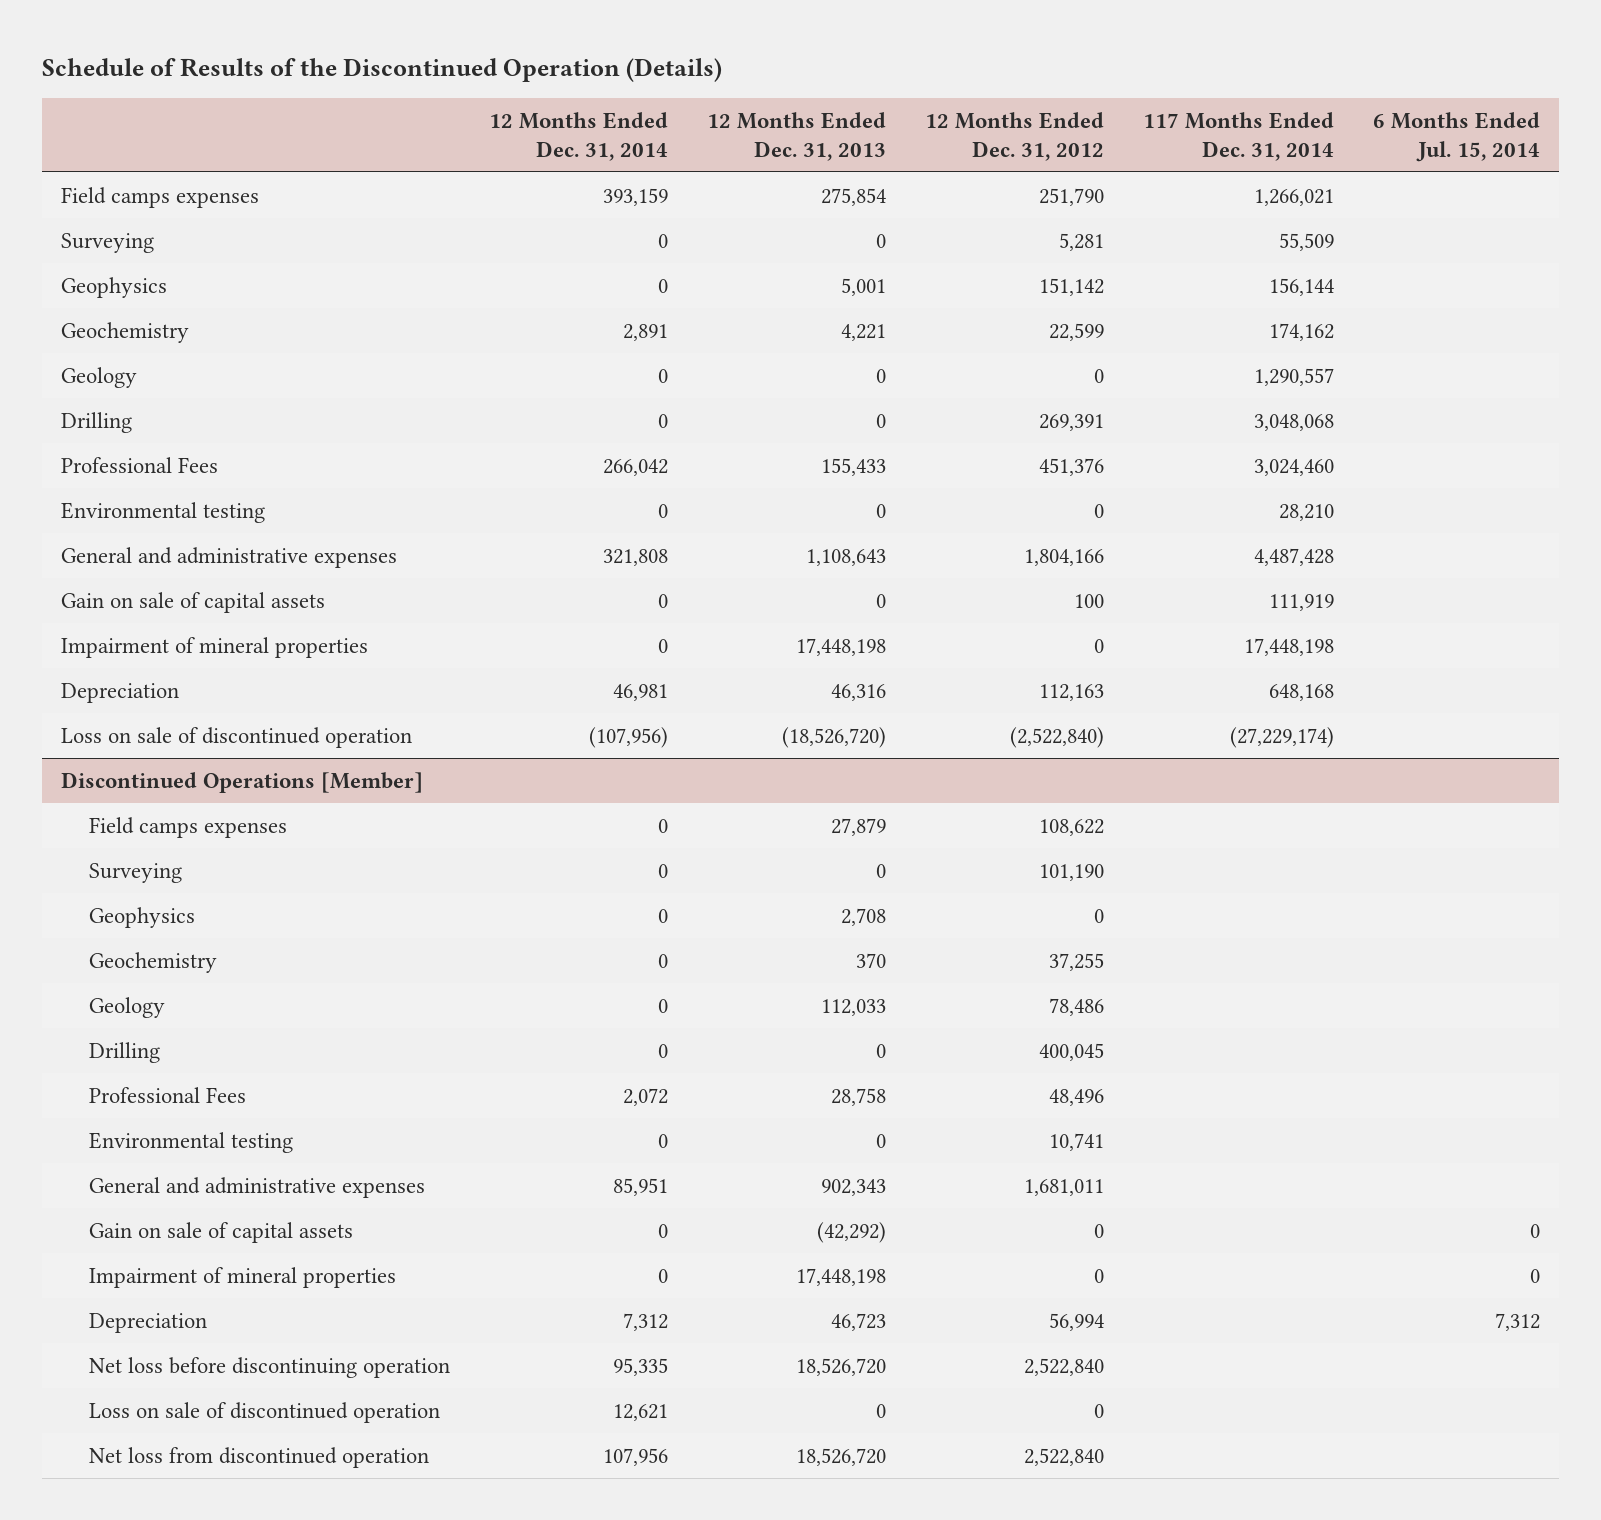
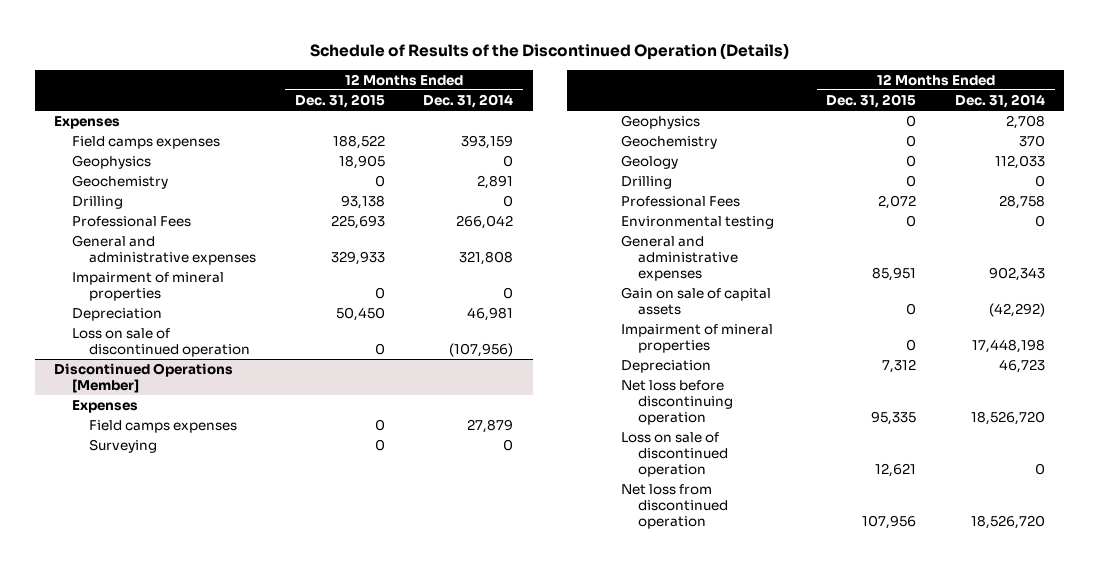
- | 12 Months Ended Dec. 31, 2014 | 12 Months Ended Dec. 31, 2013 | 12 Months Ended Dec. 31, 2012 | 117 Months Ended Dec. 31, 2014 | 6 Months Ended Jul. 15, 2014
+ | 12 Months Ended Dec. 31, 2015 | 12 Months Ended Dec. 31, 2014
+ Expenses
- Surveying | 0 | 0 | 5,281 | 55,509 |
- Geology | 0 | 0 | 0 | 1,290,557 |
- Environmental testing | 0 | 0 | 0 | 28,210 |
- Gain on sale of capital assets | 0 | 0 | 100 | 111,919 |
@ Discontinued Operations [Member]
- Field camps expenses | 0 | 27,879 | 108,622 | |
+ Expenses
+ Field camps expenses | 0 | 27,879
- Geophysics | 0 | 2,708 | 0 | |
- Geochemistry | 0 | 370 | 37,255 | |
- Geology | 0 | 112,033 | 78,486 | |
+ Geophysics | 0 | 2,708
+ Geochemistry | 0 | 370
+ Geology | 0 | 112,033
- Professional Fees | 2,072 | 28,758 | 48,496 | |
+ Professional Fees | 2,072 | 28,758
- General and administrative expenses | 85,951 | 902,343 | 1,681,011 | |
- Gain on sale of capital assets | 0 | (42,292) | 0 | | 0
- Impairment of mineral properties | 0 | 17,448,198 | 0 | | 0
- Depreciation | 7,312 | 46,723 | 56,994 | | 7,312
- Net loss before discontinuing operation | 95,335 | 18,526,720 | 2,522,840 | |
- Loss on sale of discontinued operation | 12,621 | 0 | 0 | |
- Net loss from discontinued operation | 107,956 | 18,526,720 | 2,522,840 | |
+ General and administrative expenses | 85,951 | 902,343
+ Gain on sale of capital assets | 0 | (42,292)
+ Impairment of mineral properties | 0 | 17,448,198
+ Depreciation | 7,312 | 46,723
+ Net loss before discontinuing operation | 95,335 | 18,526,720
+ Loss on sale of discontinued operation | 12,621 | 0
+ Net loss from discontinued operation | 107,956 | 18,526,720

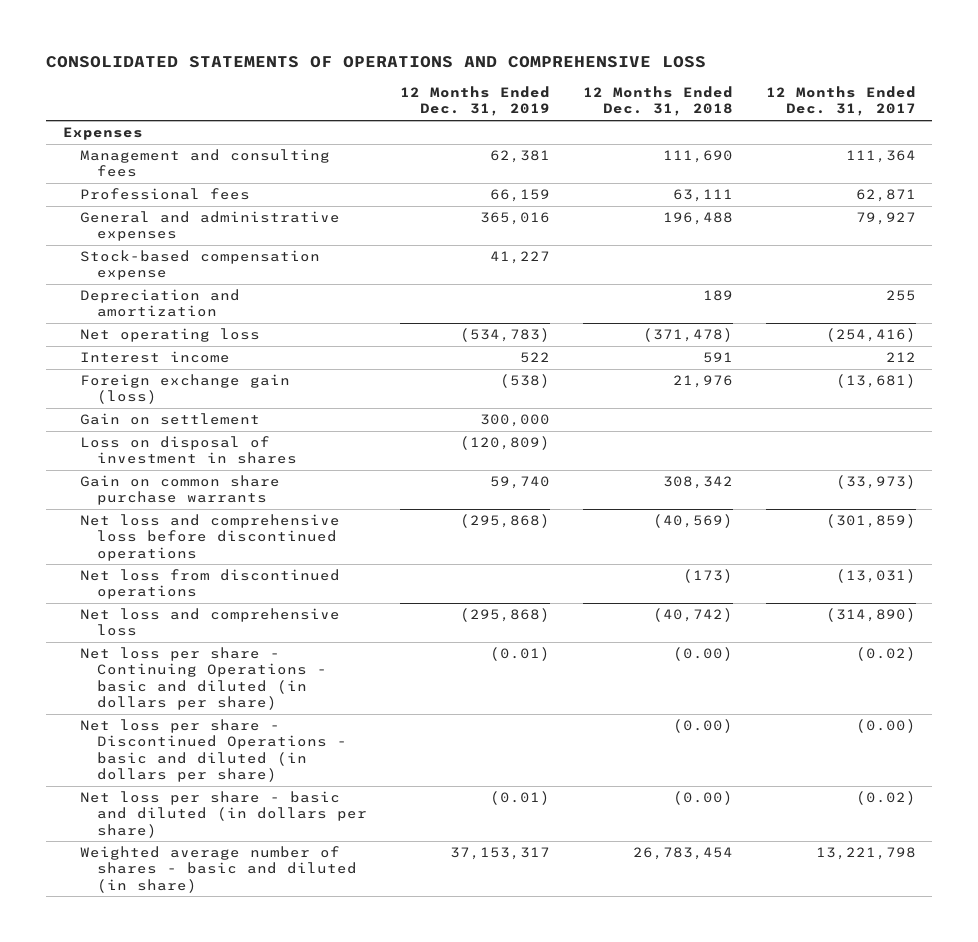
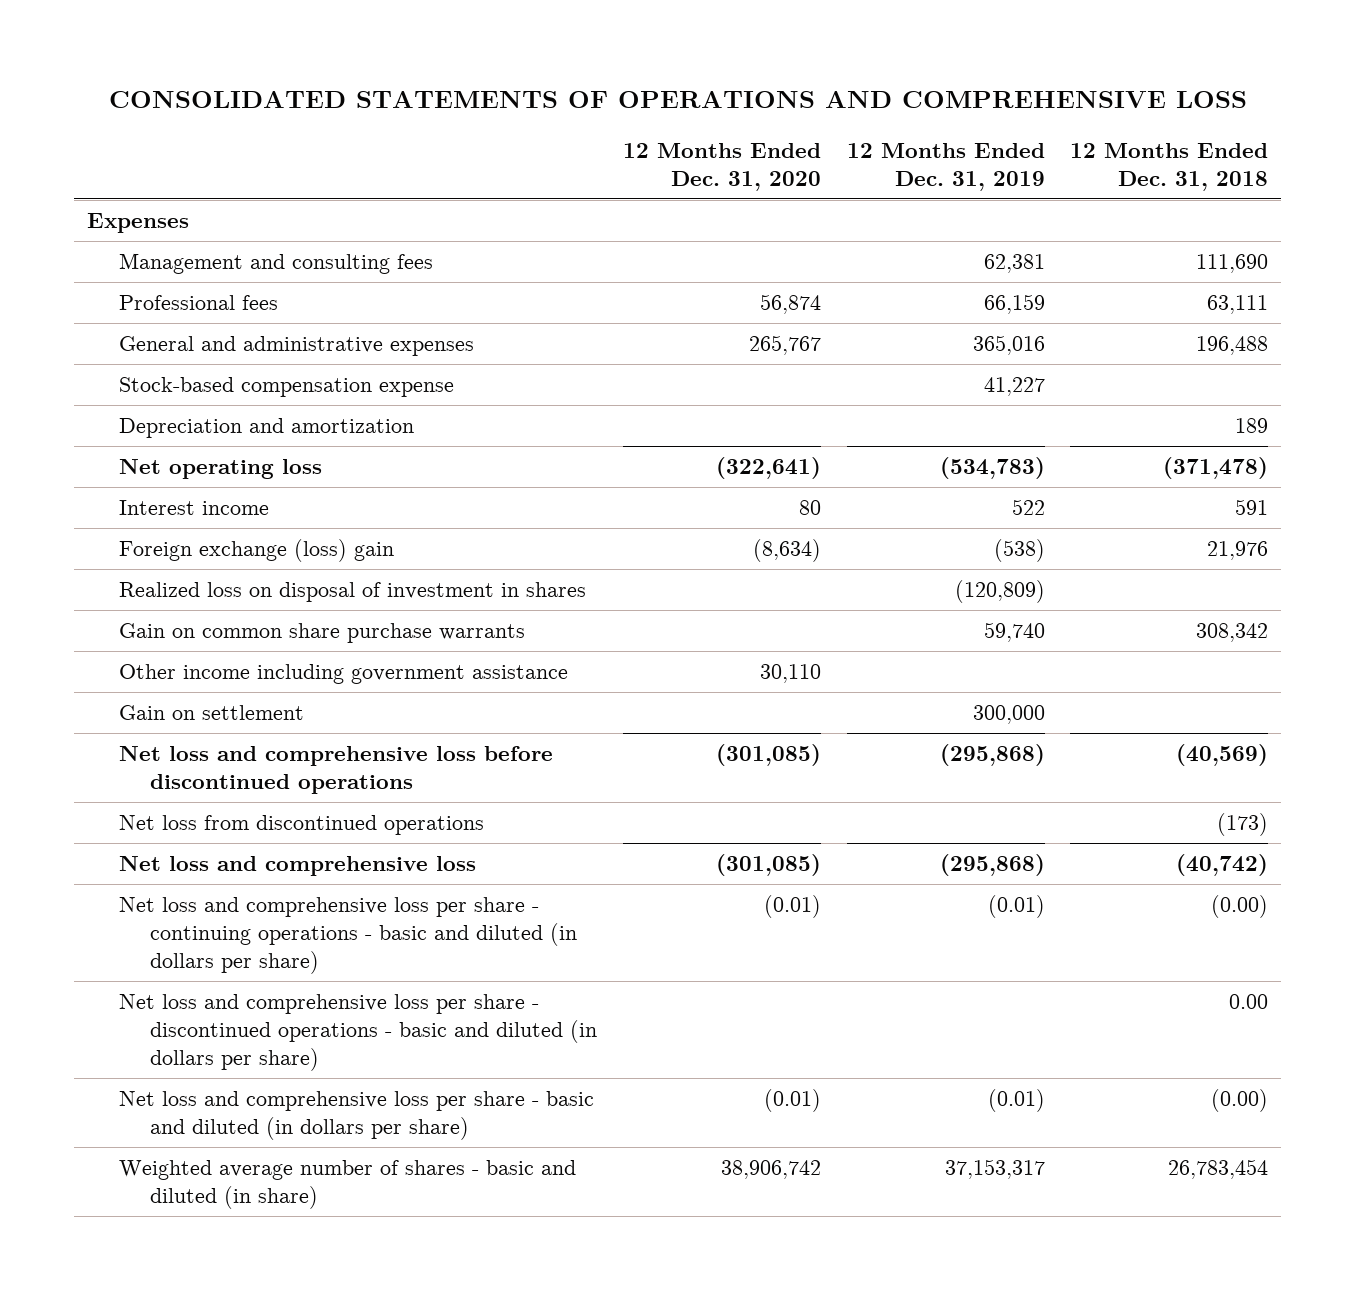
- | 12 Months Ended Dec. 31, 2019 | 12 Months Ended Dec. 31, 2018 | 12 Months Ended Dec. 31, 2017
+ | 12 Months Ended Dec. 31, 2020 | 12 Months Ended Dec. 31, 2019 | 12 Months Ended Dec. 31, 2018
- Foreign exchange gain (loss) | (538) | 21,976 | (13,681)
- Loss on disposal of investment in shares | (120,809) | |
+ Foreign exchange (loss) gain | (8,634) | (538) | 21,976
+ Realized loss on disposal of investment in shares | | (120,809) |
+ Other income including government assistance | 30,110 | |
moved down: Gain on settlement | | 300,000 |
- Net loss per share - Continuing Operations - basic and diluted (in dollars per share) | (0.01) | (0.00) | (0.02)
- Net loss per share - Discontinued Operations - basic and diluted (in dollars per share) | | (0.00) | (0.00)
- Net loss per share - basic and diluted (in dollars per share) | (0.01) | (0.00) | (0.02)
+ Net loss and comprehensive loss per share - continuing operations - basic and diluted (in dollars per share) | (0.01) | (0.01) | (0.00)
+ Net loss and comprehensive loss per share - discontinued operations - basic and diluted (in dollars per share) | | | 0.00
+ Net loss and comprehensive loss per share - basic and diluted (in dollars per share) | (0.01) | (0.01) | (0.00)

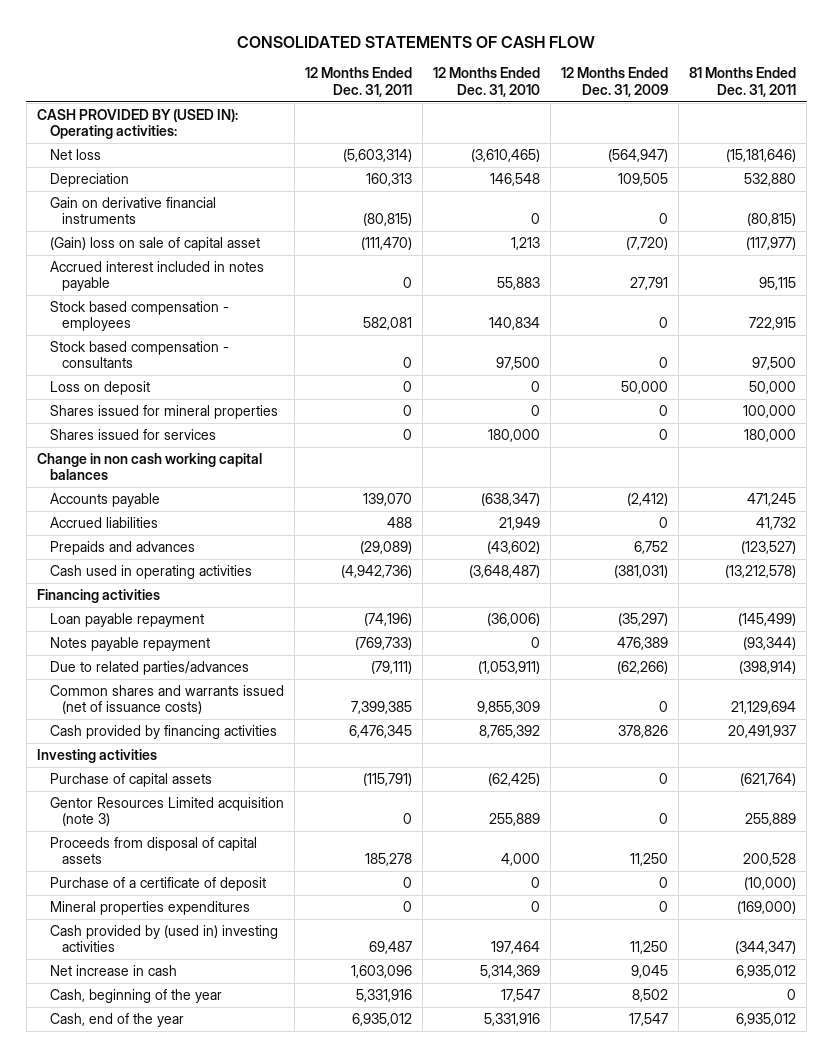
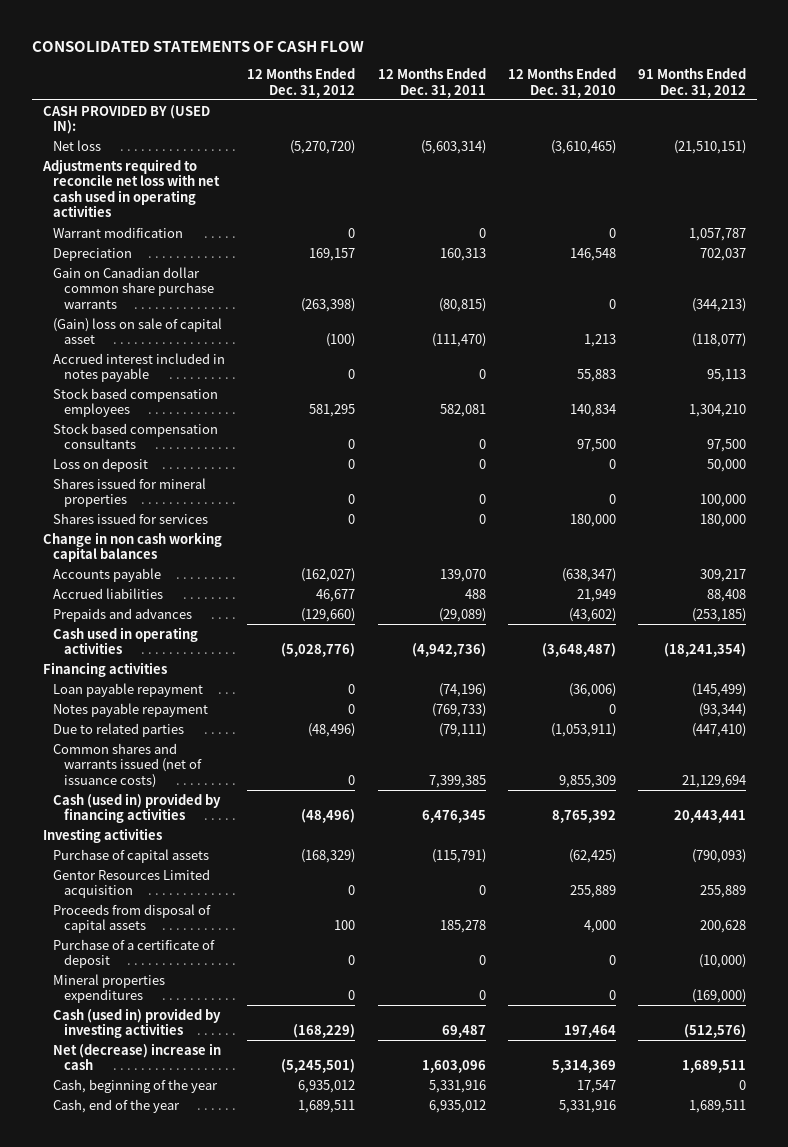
- | 12 Months Ended Dec. 31, 2011 | 12 Months Ended Dec. 31, 2010 | 12 Months Ended Dec. 31, 2009 | 81 Months Ended Dec. 31, 2011
+ | 12 Months Ended Dec. 31, 2012 | 12 Months Ended Dec. 31, 2011 | 12 Months Ended Dec. 31, 2010 | 91 Months Ended Dec. 31, 2012
- CASH PROVIDED BY (USED IN): Operating activities:
+ CASH PROVIDED BY (USED IN):
+ Adjustments required to reconcile net loss with net cash used in operating activities
+ Warrant modification | 0 | 0 | 0 | 1,057,787
- Gain on derivative financial instruments | (80,815) | 0 | 0 | (80,815)
+ Gain on Canadian dollar common share purchase warrants | (263,398) | (80,815) | 0 | (344,213)
- Stock based compensation - employees | 582,081 | 140,834 | 0 | 722,915
- Stock based compensation - consultants | 0 | 97,500 | 0 | 97,500
+ Stock based compensation employees | 581,295 | 582,081 | 140,834 | 1,304,210
+ Stock based compensation consultants | 0 | 0 | 97,500 | 97,500
- Due to related parties/advances | (79,111) | (1,053,911) | (62,266) | (398,914)
+ Due to related parties | (48,496) | (79,111) | (1,053,911) | (447,410)
- Cash provided by financing activities | 6,476,345 | 8,765,392 | 378,826 | 20,491,937
+ Cash (used in) provided by financing activities | (48,496) | 6,476,345 | 8,765,392 | 20,443,441
- Gentor Resources Limited acquisition (note 3) | 0 | 255,889 | 0 | 255,889
+ Gentor Resources Limited acquisition | 0 | 0 | 255,889 | 255,889
- Cash provided by (used in) investing activities | 69,487 | 197,464 | 11,250 | (344,347)
- Net increase in cash | 1,603,096 | 5,314,369 | 9,045 | 6,935,012
+ Cash (used in) provided by investing activities | (168,229) | 69,487 | 197,464 | (512,576)
+ Net (decrease) increase in cash | (5,245,501) | 1,603,096 | 5,314,369 | 1,689,511

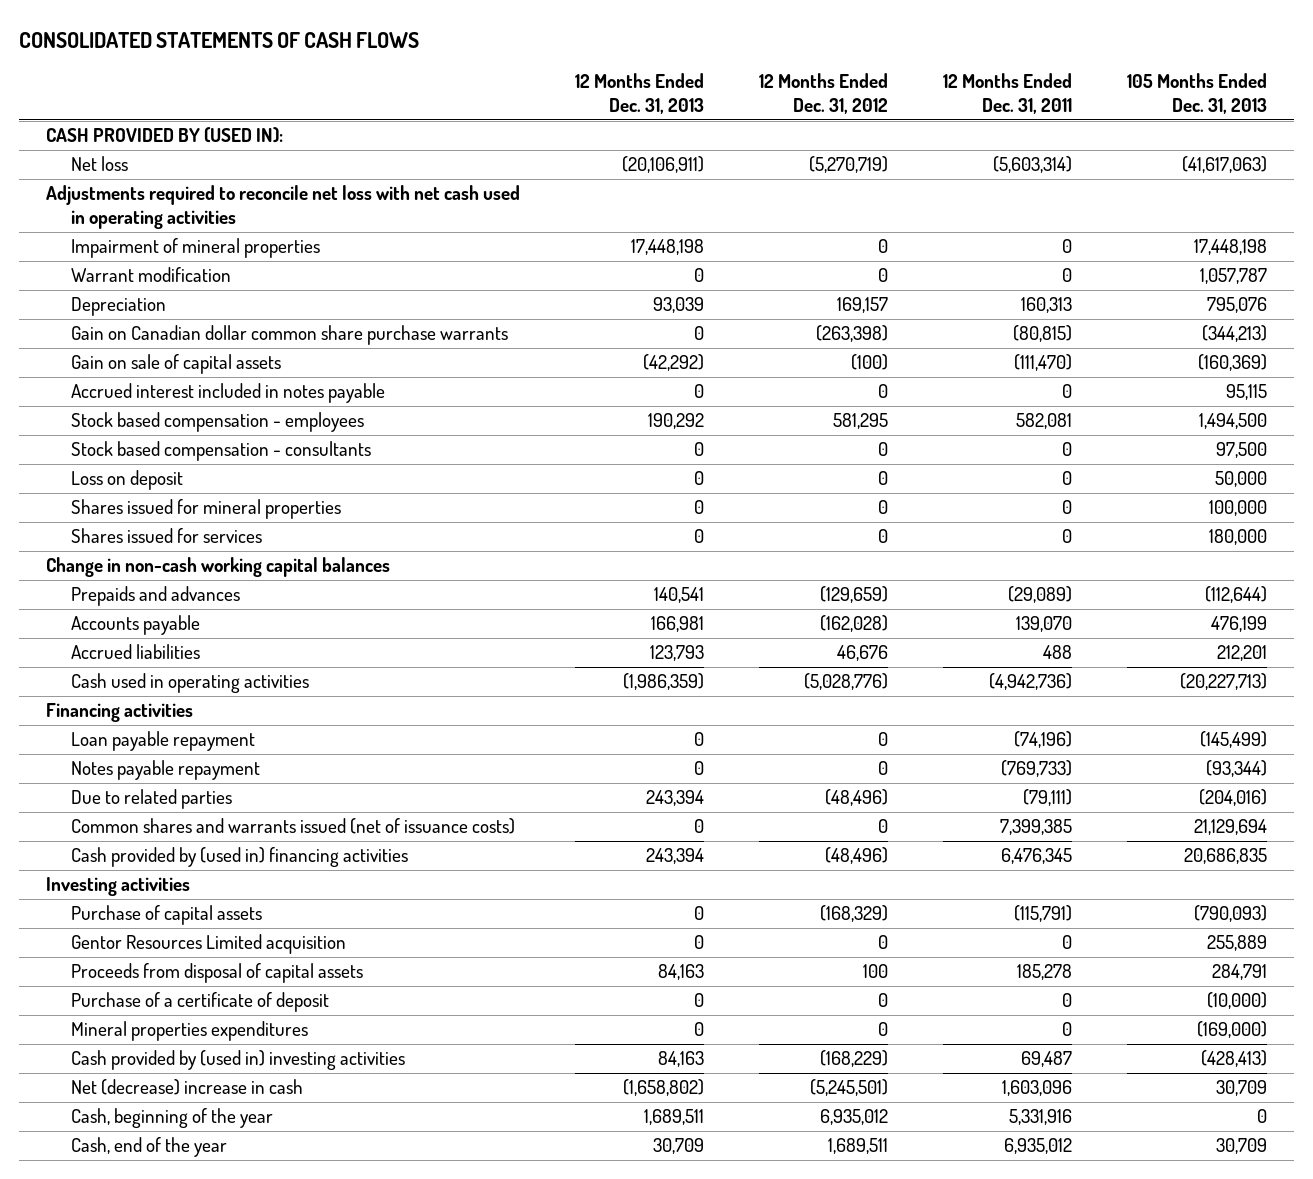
- CONSOLIDATED STATEMENTS OF CASH FLOW
+ CONSOLIDATED STATEMENTS OF CASH FLOWS
- | 12 Months Ended Dec. 31, 2012 | 12 Months Ended Dec. 31, 2011 | 12 Months Ended Dec. 31, 2010 | 91 Months Ended Dec. 31, 2012
+ | 12 Months Ended Dec. 31, 2013 | 12 Months Ended Dec. 31, 2012 | 12 Months Ended Dec. 31, 2011 | 105 Months Ended Dec. 31, 2013
- Net loss | (5,270,720) | (5,603,314) | (3,610,465) | (21,510,151)
+ Net loss | (20,106,911) | (5,270,719) | (5,603,314) | (41,617,063)
+ Impairment of mineral properties | 17,448,198 | 0 | 0 | 17,448,198
- (Gain) loss on sale of capital asset | (100) | (111,470) | 1,213 | (118,077)
+ Gain on sale of capital assets | (42,292) | (100) | (111,470) | (160,369)
- Stock based compensation employees | 581,295 | 582,081 | 140,834 | 1,304,210
- Stock based compensation consultants | 0 | 0 | 97,500 | 97,500
+ Stock based compensation - employees | 190,292 | 581,295 | 582,081 | 1,494,500
+ Stock based compensation - consultants | 0 | 0 | 0 | 97,500
- Change in non cash working capital balances
- Accounts payable | (162,027) | 139,070 | (638,347) | 309,217
- Accrued liabilities | 46,677 | 488 | 21,949 | 88,408
- Prepaids and advances | (129,660) | (29,089) | (43,602) | (253,185)
+ Change in non-cash working capital balances
+ Prepaids and advances | 140,541 | (129,659) | (29,089) | (112,644)
+ Accounts payable | 166,981 | (162,028) | 139,070 | 476,199
+ Accrued liabilities | 123,793 | 46,676 | 488 | 212,201
- Cash (used in) provided by financing activities | (48,496) | 6,476,345 | 8,765,392 | 20,443,441
+ Cash provided by (used in) financing activities | 243,394 | (48,496) | 6,476,345 | 20,686,835
- Cash (used in) provided by investing activities | (168,229) | 69,487 | 197,464 | (512,576)
+ Cash provided by (used in) investing activities | 84,163 | (168,229) | 69,487 | (428,413)

